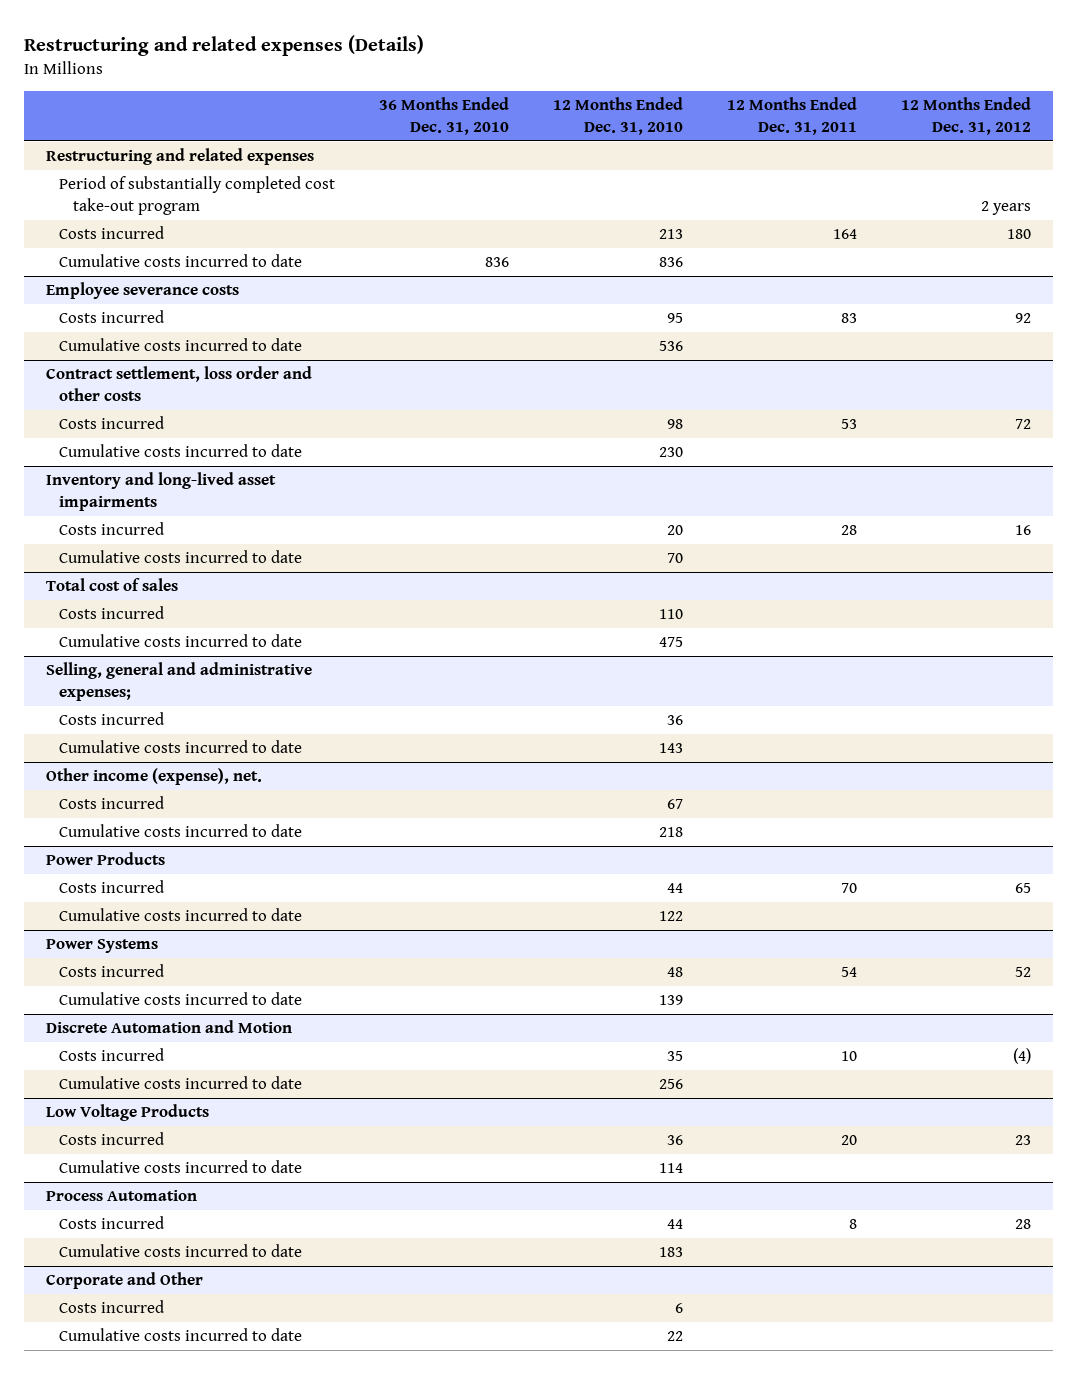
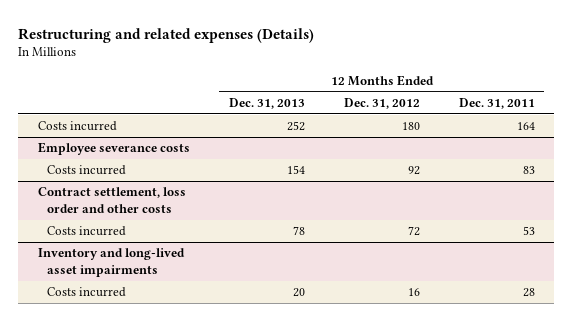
- | 36 Months Ended Dec. 31, 2010 | 12 Months Ended Dec. 31, 2010 | 12 Months Ended Dec. 31, 2011 | 12 Months Ended Dec. 31, 2012
+ | 12 Months Ended Dec. 31, 2013 | 12 Months Ended Dec. 31, 2012 | 12 Months Ended Dec. 31, 2011
- Restructuring and related expenses
- Period of substantially completed cost take-out program | | | | 2 years
- Cumulative costs incurred to date | 836 | 836 | |
@ Employee severance costs
- Cumulative costs incurred to date | | 536 | |
@ Contract settlement, loss order and other costs
- Cumulative costs incurred to date | | 230 | |
@ Inventory and long-lived asset impairments
- Cumulative costs incurred to date | | 70 | |
- Total cost of sales
- Costs incurred | | 110 | |
- Cumulative costs incurred to date | | 475 | |
- Selling, general and administrative expenses;
- Costs incurred | | 36 | |
- Cumulative costs incurred to date | | 143 | |
- Other income (expense), net.
- Costs incurred | | 67 | |
- Cumulative costs incurred to date | | 218 | |
- Power Products
- Costs incurred | | 44 | 70 | 65
- Cumulative costs incurred to date | | 122 | |
- Power Systems
- Costs incurred | | 48 | 54 | 52
- Cumulative costs incurred to date | | 139 | |
- Discrete Automation and Motion
- Costs incurred | | 35 | 10 | (4)
- Cumulative costs incurred to date | | 256 | |
- Low Voltage Products
- Costs incurred | | 36 | 20 | 23
- Cumulative costs incurred to date | | 114 | |
- Process Automation
- Costs incurred | | 44 | 8 | 28
- Cumulative costs incurred to date | | 183 | |
- Corporate and Other
- Costs incurred | | 6 | |
- Cumulative costs incurred to date | | 22 | |

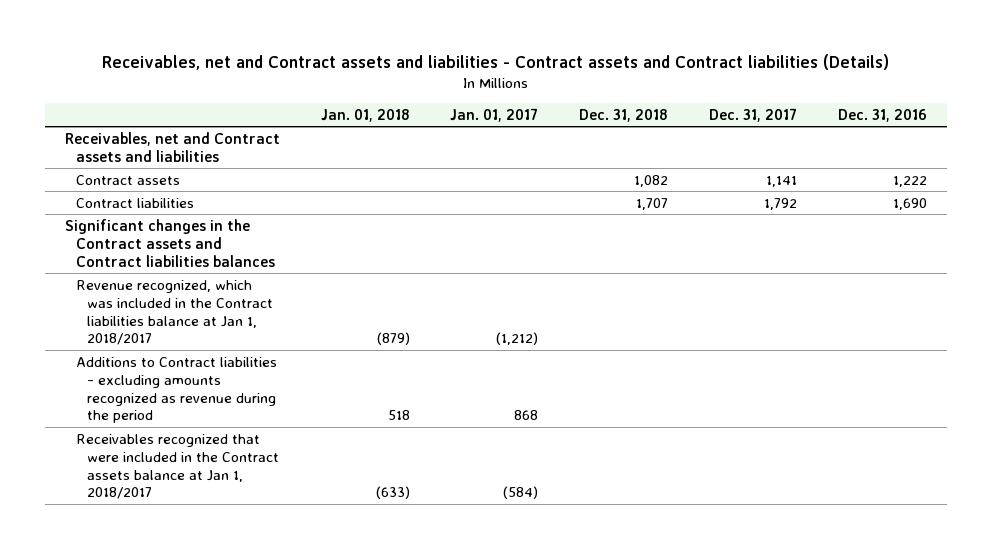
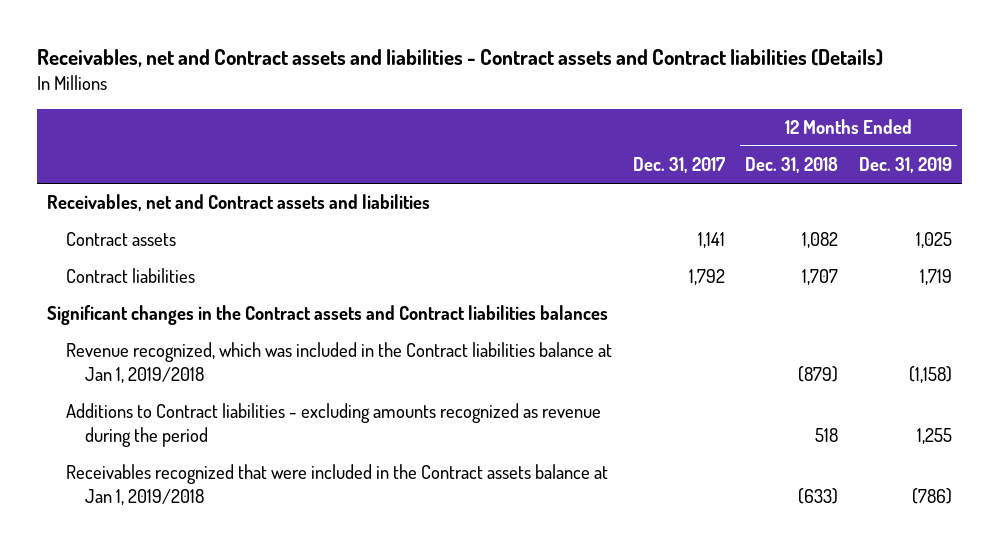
- | Jan. 01, 2018 | Jan. 01, 2017 | Dec. 31, 2018 | Dec. 31, 2017 | Dec. 31, 2016
+ | Dec. 31, 2017 | 12 Months Ended Dec. 31, 2018 | 12 Months Ended Dec. 31, 2019
- Revenue recognized, which was included in the Contract liabilities balance at Jan 1, 2018/2017 | (879) | (1,212) | | |
+ Revenue recognized, which was included in the Contract liabilities balance at Jan 1, 2019/2018 | | (879) | (1,158)
- Receivables recognized that were included in the Contract assets balance at Jan 1, 2018/2017 | (633) | (584) | | |
+ Receivables recognized that were included in the Contract assets balance at Jan 1, 2019/2018 | | (633) | (786)

